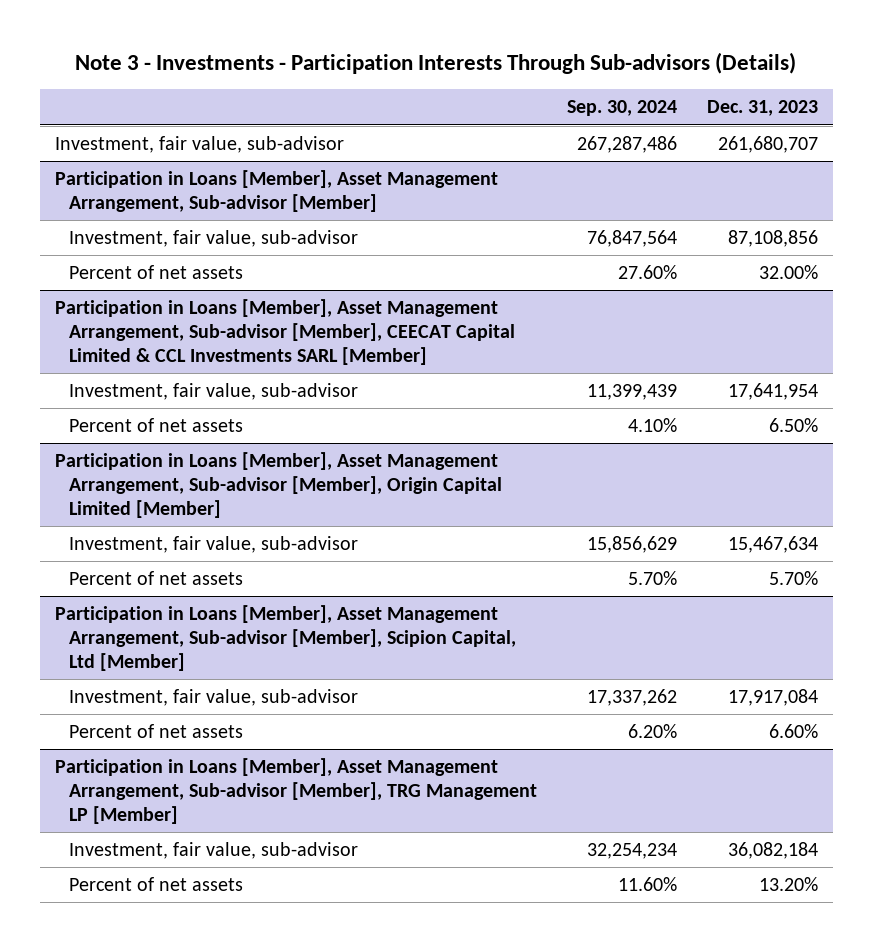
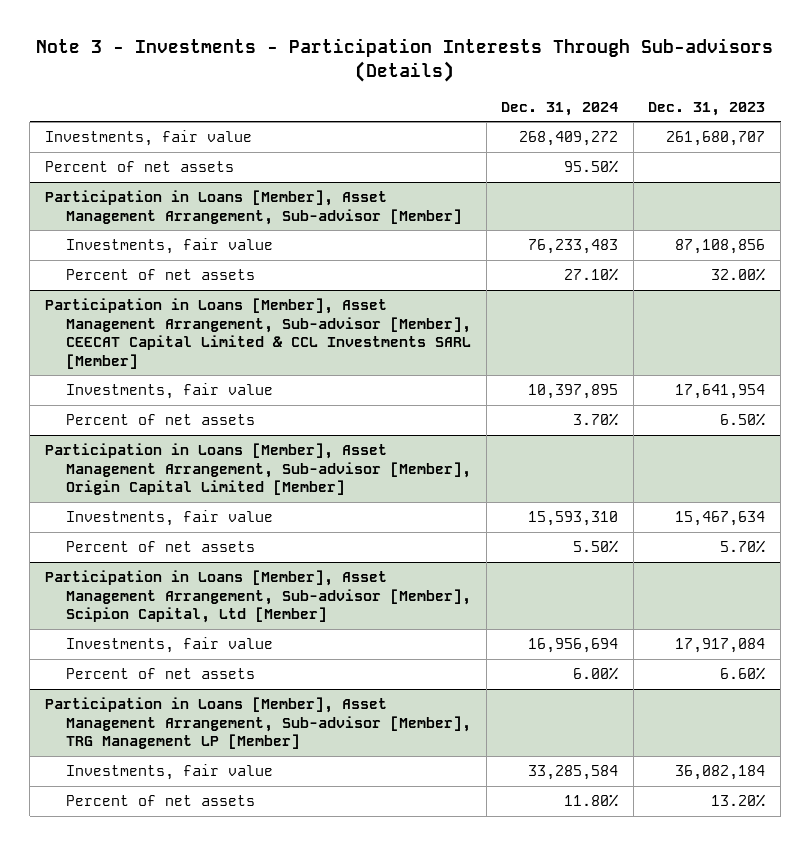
- | Sep. 30, 2024 | Dec. 31, 2023
+ | Dec. 31, 2024 | Dec. 31, 2023
- Investment, fair value, sub-advisor | 267,287,486 | 261,680,707
+ Investments, fair value | 268,409,272 | 261,680,707
+ Percent of net assets | 95.50% |
@ Participation in Loans [Member], Asset Management Arrangement, Sub-advisor [Member]
- Investment, fair value, sub-advisor | 76,847,564 | 87,108,856
+ Investments, fair value | 76,233,483 | 87,108,856
@ Participation in Loans [Member], Asset Management Arrangement, Sub-advisor [Member], CEECAT Capital Limited & CCL Investments SARL [Member]
- Investment, fair value, sub-advisor | 11,399,439 | 17,641,954
+ Investments, fair value | 10,397,895 | 17,641,954
@ Participation in Loans [Member], Asset Management Arrangement, Sub-advisor [Member], Origin Capital Limited [Member]
- Investment, fair value, sub-advisor | 15,856,629 | 15,467,634
+ Investments, fair value | 15,593,310 | 15,467,634
@ Participation in Loans [Member], Asset Management Arrangement, Sub-advisor [Member], Scipion Capital, Ltd [Member]
- Investment, fair value, sub-advisor | 17,337,262 | 17,917,084
+ Investments, fair value | 16,956,694 | 17,917,084
@ Participation in Loans [Member], Asset Management Arrangement, Sub-advisor [Member], TRG Management LP [Member]
- Investment, fair value, sub-advisor | 32,254,234 | 36,082,184
+ Investments, fair value | 33,285,584 | 36,082,184

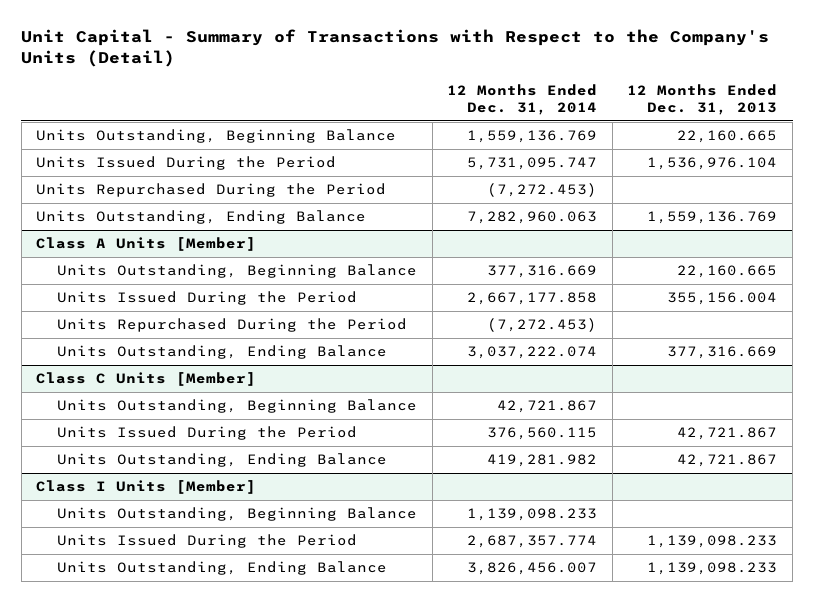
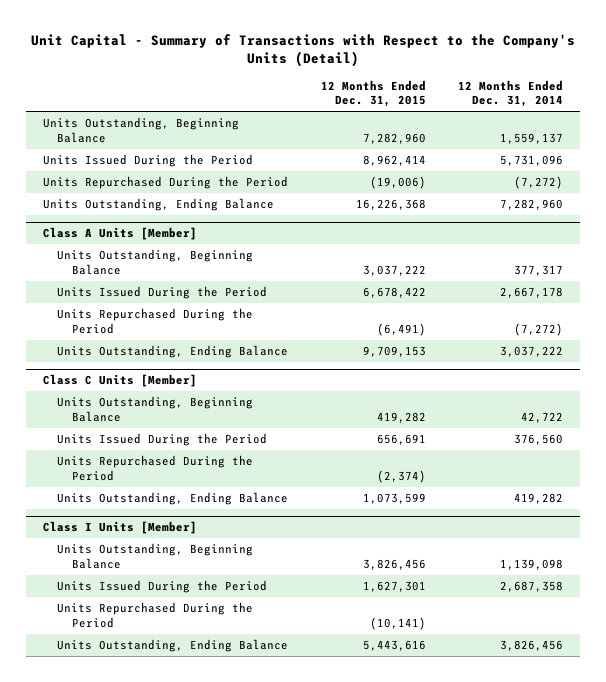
- | 12 Months Ended Dec. 31, 2014 | 12 Months Ended Dec. 31, 2013
+ | 12 Months Ended Dec. 31, 2015 | 12 Months Ended Dec. 31, 2014
- Units Outstanding, Beginning Balance | 1,559,136.769 | 22,160.665
- Units Issued During the Period | 5,731,095.747 | 1,536,976.104
- Units Repurchased During the Period | (7,272.453) |
- Units Outstanding, Ending Balance | 7,282,960.063 | 1,559,136.769
+ Units Outstanding, Beginning Balance | 7,282,960 | 1,559,137
+ Units Issued During the Period | 8,962,414 | 5,731,096
+ Units Repurchased During the Period | (19,006) | (7,272)
+ Units Outstanding, Ending Balance | 16,226,368 | 7,282,960
@ Class A Units [Member]
- Units Outstanding, Beginning Balance | 377,316.669 | 22,160.665
- Units Issued During the Period | 2,667,177.858 | 355,156.004
- Units Repurchased During the Period | (7,272.453) |
- Units Outstanding, Ending Balance | 3,037,222.074 | 377,316.669
+ Units Outstanding, Beginning Balance | 3,037,222 | 377,317
+ Units Issued During the Period | 6,678,422 | 2,667,178
+ Units Repurchased During the Period | (6,491) | (7,272)
+ Units Outstanding, Ending Balance | 9,709,153 | 3,037,222
@ Class C Units [Member]
- Units Outstanding, Beginning Balance | 42,721.867 |
- Units Issued During the Period | 376,560.115 | 42,721.867
- Units Outstanding, Ending Balance | 419,281.982 | 42,721.867
+ Units Outstanding, Beginning Balance | 419,282 | 42,722
+ Units Issued During the Period | 656,691 | 376,560
+ Units Repurchased During the Period | (2,374) |
+ Units Outstanding, Ending Balance | 1,073,599 | 419,282
@ Class I Units [Member]
- Units Outstanding, Beginning Balance | 1,139,098.233 |
- Units Issued During the Period | 2,687,357.774 | 1,139,098.233
- Units Outstanding, Ending Balance | 3,826,456.007 | 1,139,098.233
+ Units Outstanding, Beginning Balance | 3,826,456 | 1,139,098
+ Units Issued During the Period | 1,627,301 | 2,687,358
+ Units Repurchased During the Period | (10,141) |
+ Units Outstanding, Ending Balance | 5,443,616 | 3,826,456

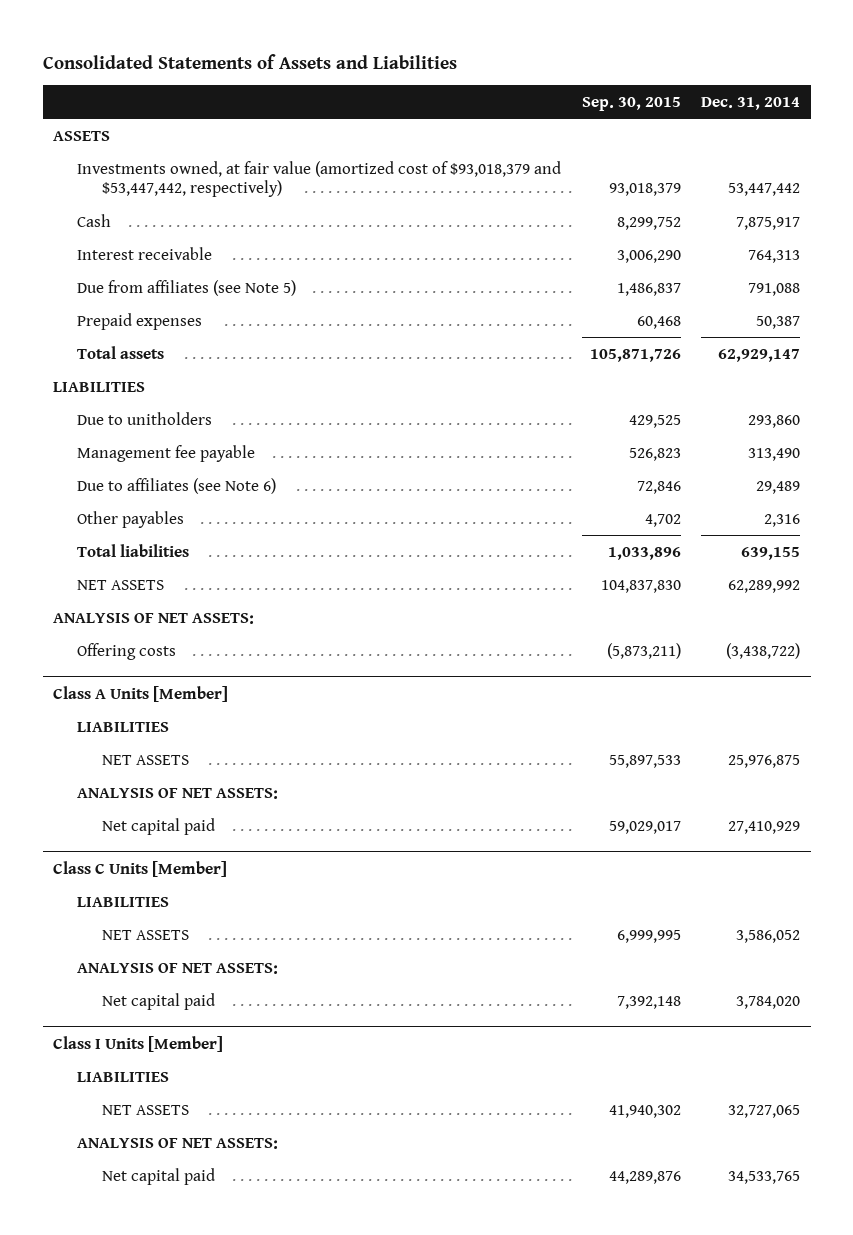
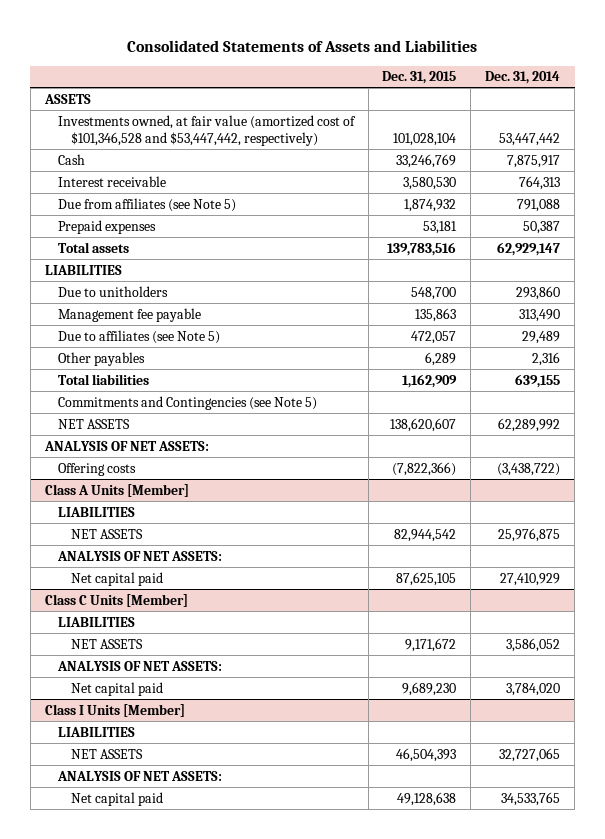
- | Sep. 30, 2015 | Dec. 31, 2014
+ | Dec. 31, 2015 | Dec. 31, 2014
- Investments owned, at fair value (amortized cost of $93,018,379 and $53,447,442, respectively) | 93,018,379 | 53,447,442
+ Investments owned, at fair value (amortized cost of $101,346,528 and $53,447,442, respectively) | 101,028,104 | 53,447,442
- Due to affiliates (see Note 6) | 72,846 | 29,489
+ Due to affiliates (see Note 5) | 472,057 | 29,489
+ Commitments and Contingencies (see Note 5)

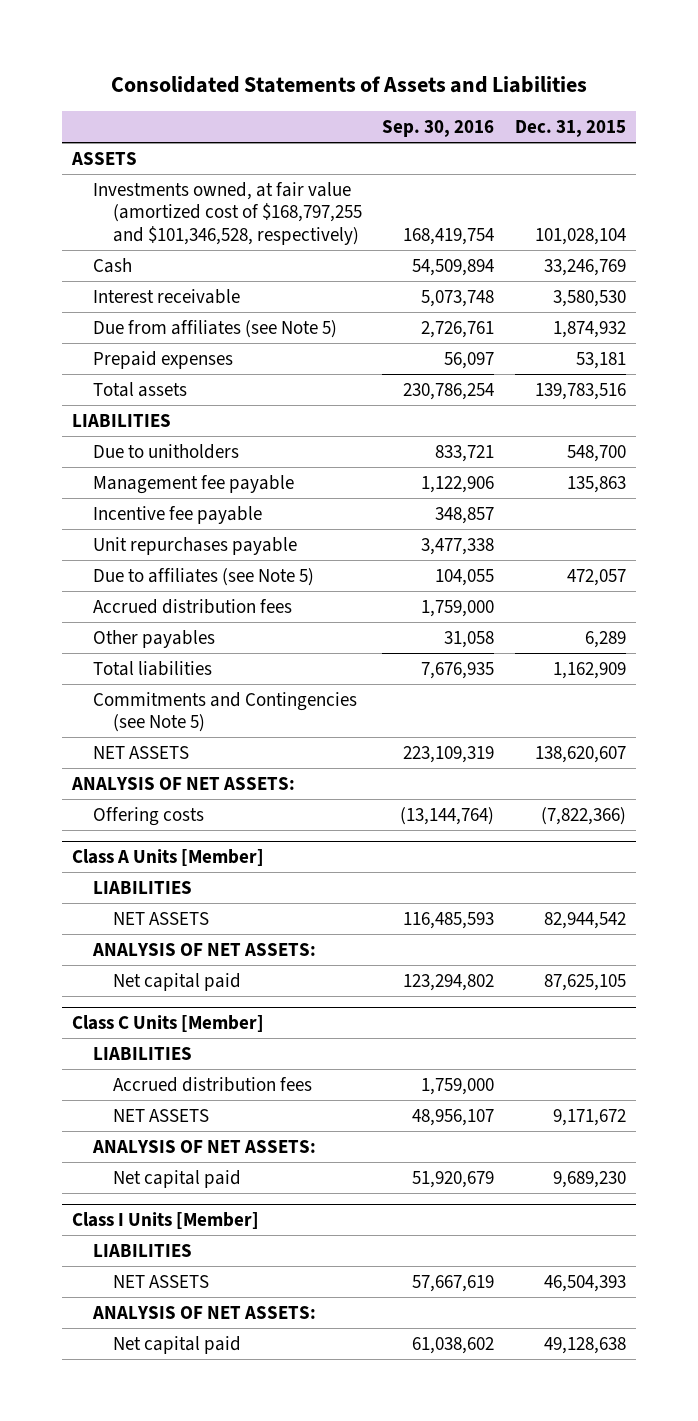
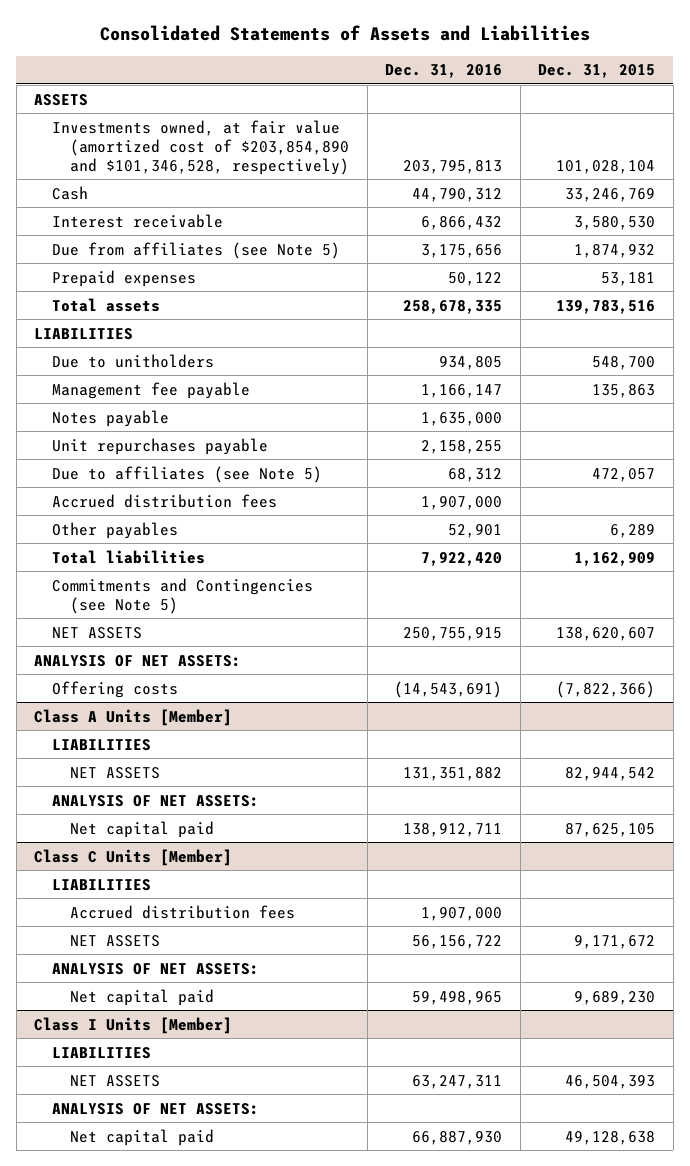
- | Sep. 30, 2016 | Dec. 31, 2015
+ | Dec. 31, 2016 | Dec. 31, 2015
- Investments owned, at fair value (amortized cost of $168,797,255 and $101,346,528, respectively) | 168,419,754 | 101,028,104
+ Investments owned, at fair value (amortized cost of $203,854,890 and $101,346,528, respectively) | 203,795,813 | 101,028,104
- Incentive fee payable | 348,857 |
+ Notes payable | 1,635,000 |

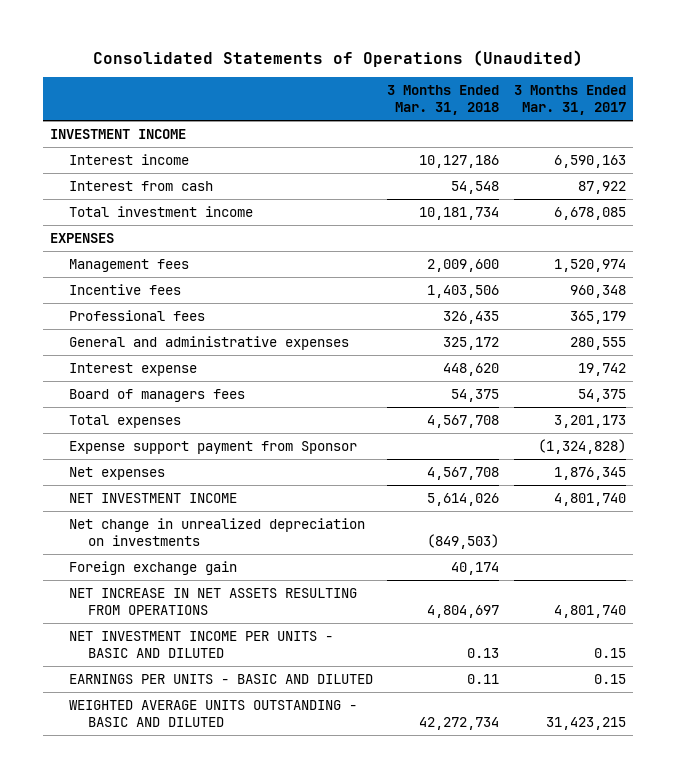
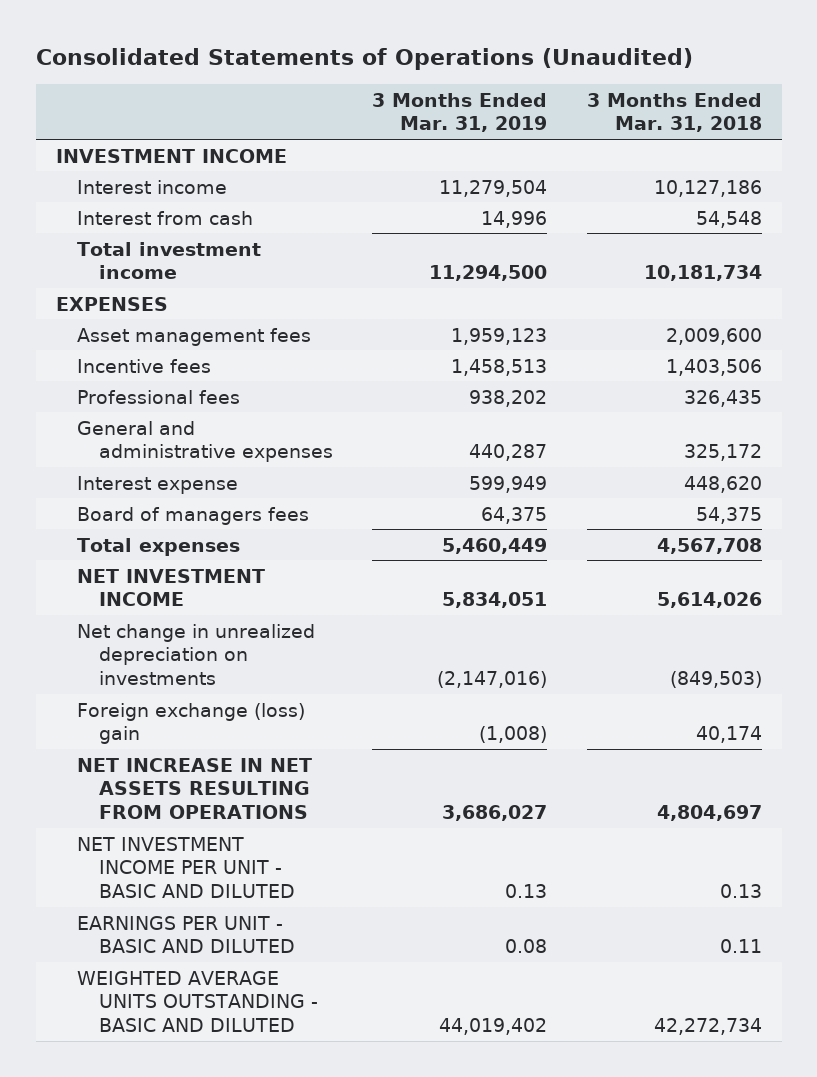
- | 3 Months Ended Mar. 31, 2018 | 3 Months Ended Mar. 31, 2017
+ | 3 Months Ended Mar. 31, 2019 | 3 Months Ended Mar. 31, 2018
- Management fees | 2,009,600 | 1,520,974
+ Asset management fees | 1,959,123 | 2,009,600
- Expense support payment from Sponsor | | (1,324,828)
- Net expenses | 4,567,708 | 1,876,345
- Foreign exchange gain | 40,174 |
+ Foreign exchange (loss) gain | (1,008) | 40,174
- NET INVESTMENT INCOME PER UNITS - BASIC AND DILUTED | 0.13 | 0.15
- EARNINGS PER UNITS - BASIC AND DILUTED | 0.11 | 0.15
+ NET INVESTMENT INCOME PER UNIT - BASIC AND DILUTED | 0.13 | 0.13
+ EARNINGS PER UNIT - BASIC AND DILUTED | 0.08 | 0.11

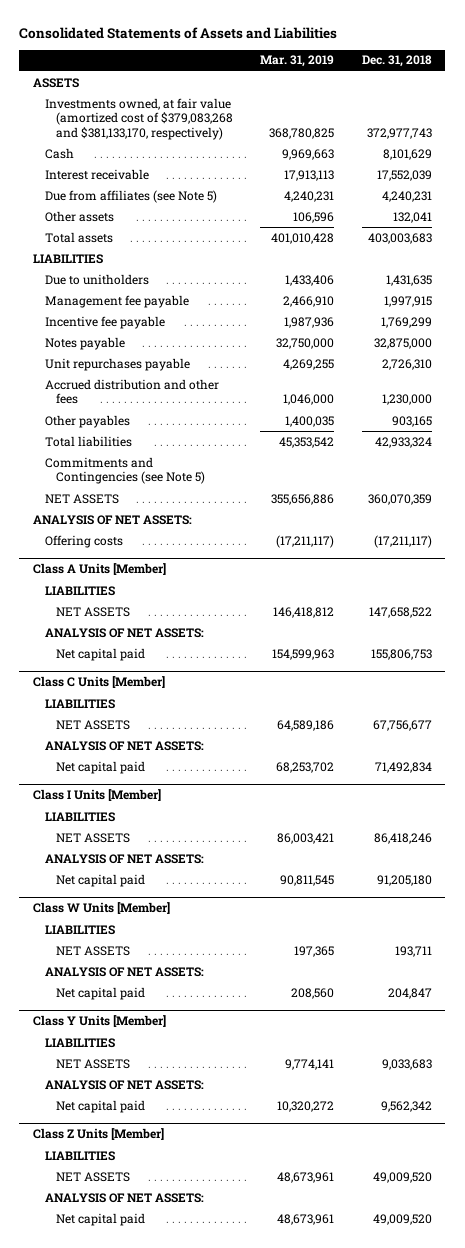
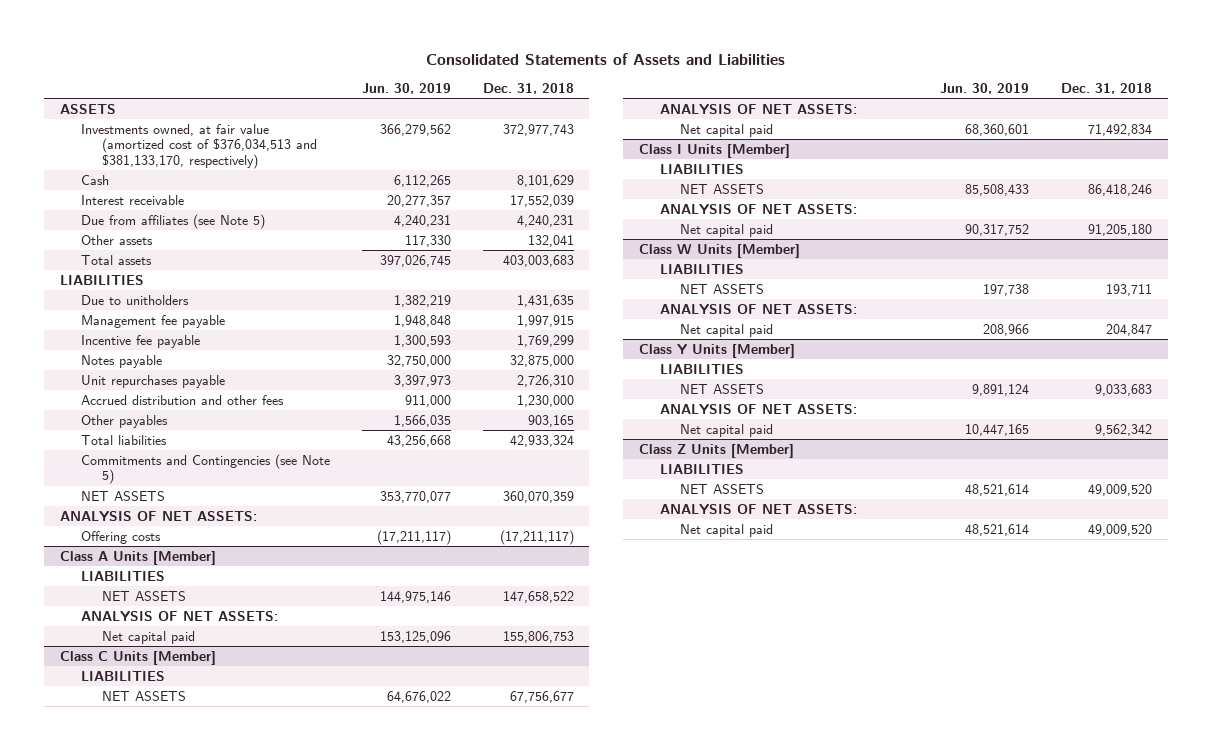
- | Mar. 31, 2019 | Dec. 31, 2018
+ | Jun. 30, 2019 | Dec. 31, 2018
- Investments owned, at fair value (amortized cost of $379,083,268 and $381,133,170, respectively) | 368,780,825 | 372,977,743
+ Investments owned, at fair value (amortized cost of $376,034,513 and $381,133,170, respectively) | 366,279,562 | 372,977,743

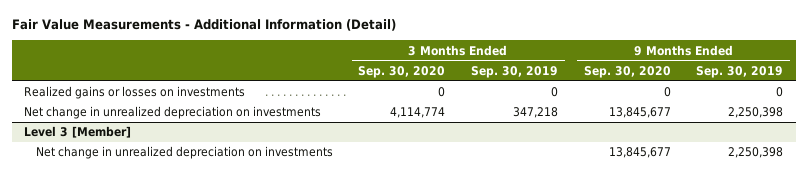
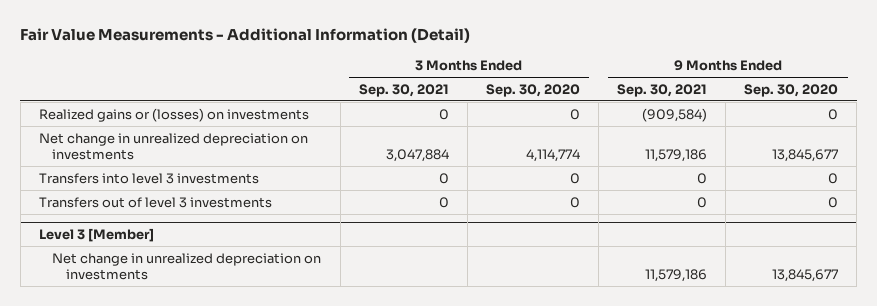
- | 3 Months Ended Sep. 30, 2020 | 3 Months Ended Sep. 30, 2019 | 9 Months Ended Sep. 30, 2020 | 9 Months Ended Sep. 30, 2019
+ | 3 Months Ended Sep. 30, 2021 | 3 Months Ended Sep. 30, 2020 | 9 Months Ended Sep. 30, 2021 | 9 Months Ended Sep. 30, 2020
- Realized gains or losses on investments | 0 | 0 | 0 | 0
+ Realized gains or (losses) on investments | 0 | 0 | (909,584) | 0
+ Transfers into level 3 investments | 0 | 0 | 0 | 0
+ Transfers out of level 3 investments | 0 | 0 | 0 | 0

